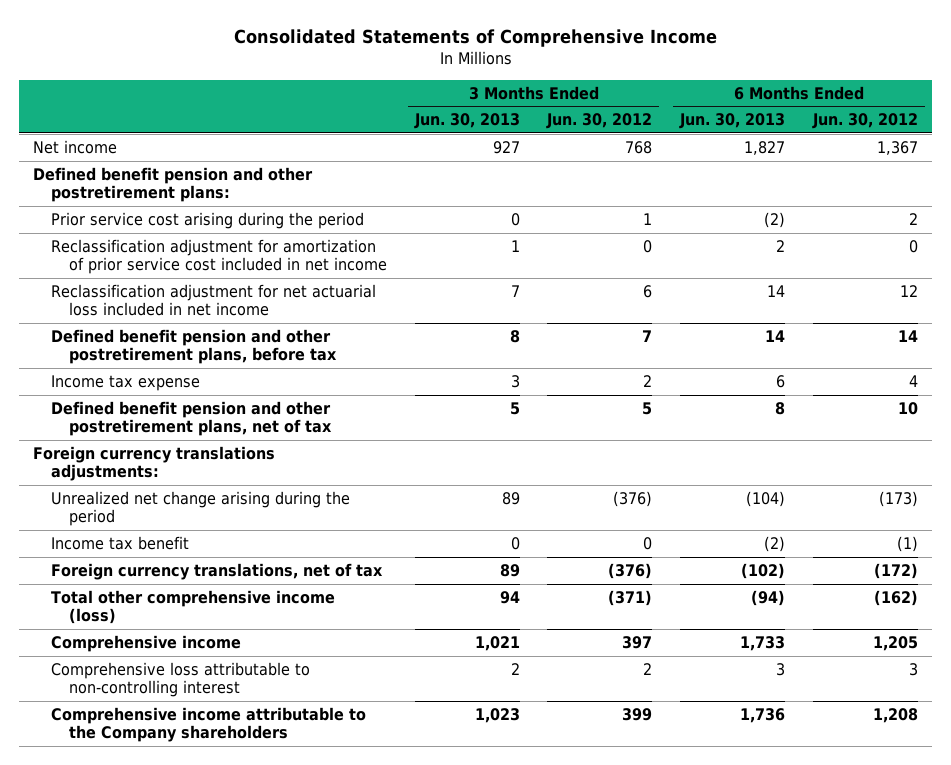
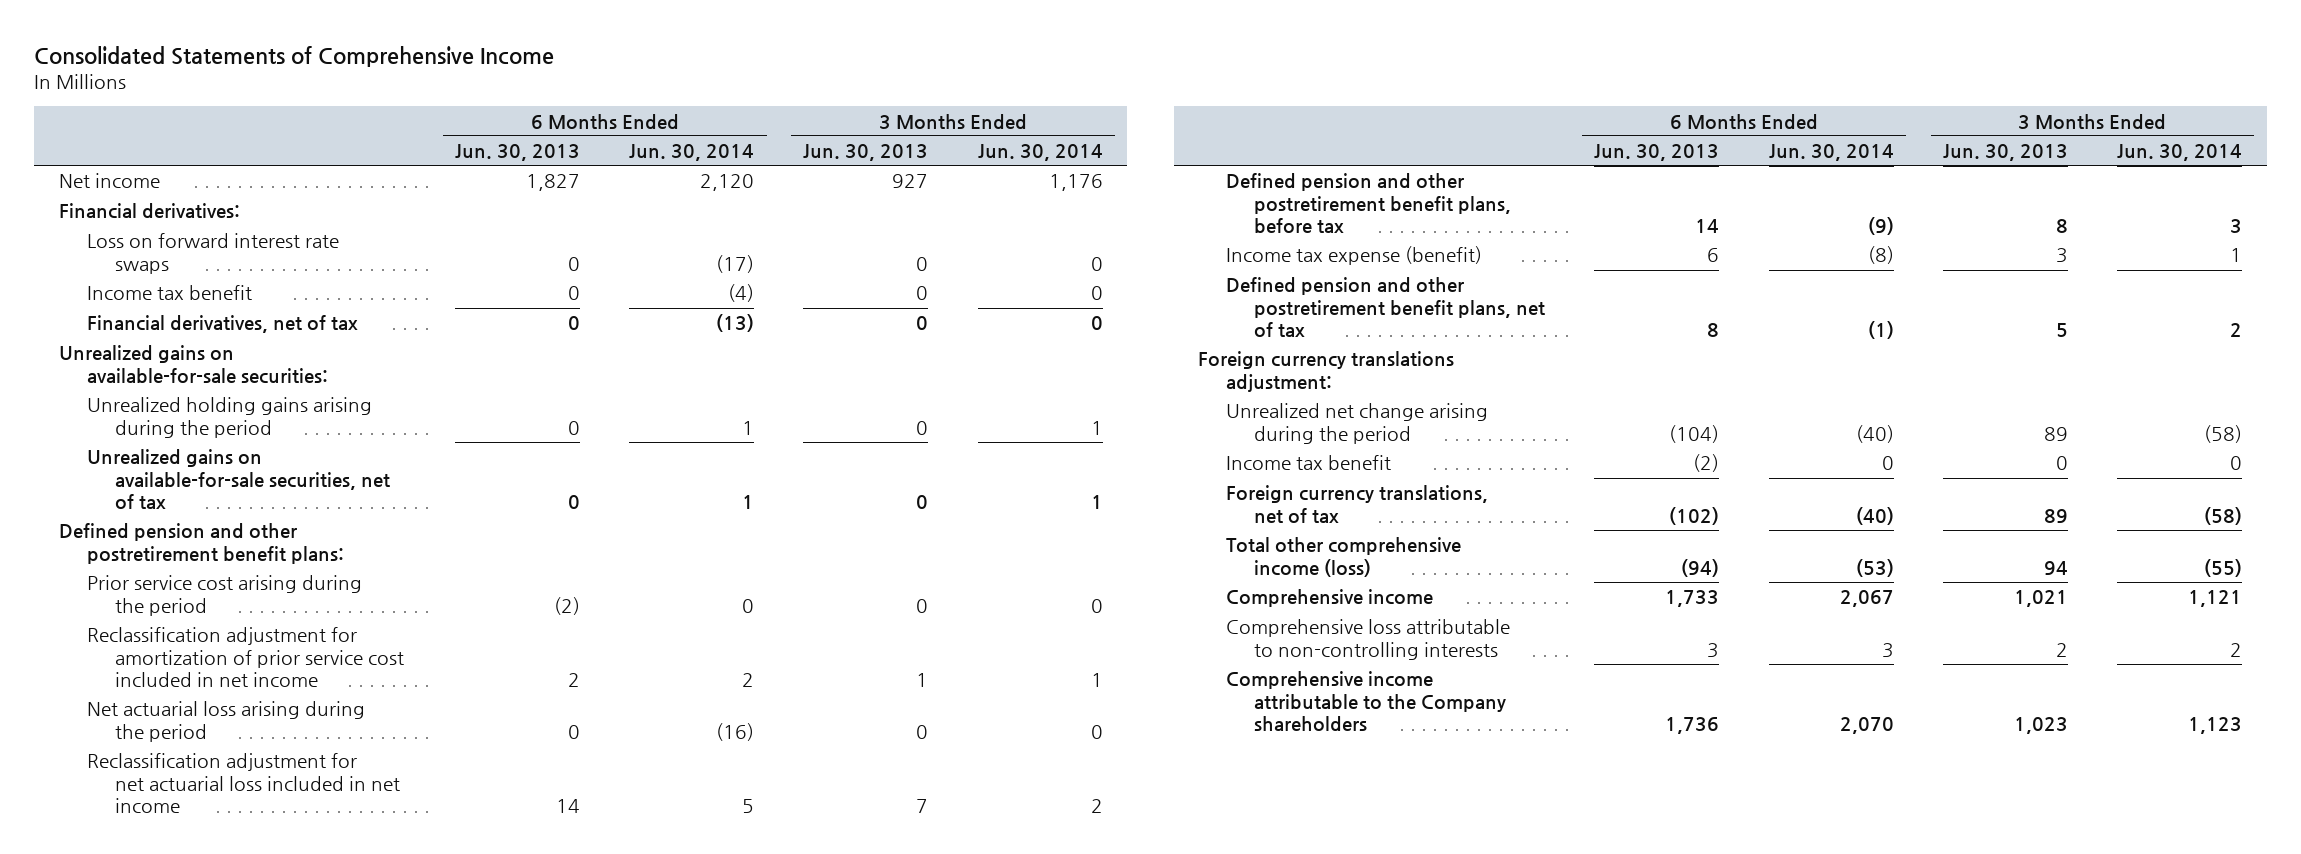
- | 3 Months Ended Jun. 30, 2013 | 3 Months Ended Jun. 30, 2012 | 6 Months Ended Jun. 30, 2013 | 6 Months Ended Jun. 30, 2012
+ | 6 Months Ended Jun. 30, 2013 | 6 Months Ended Jun. 30, 2014 | 3 Months Ended Jun. 30, 2013 | 3 Months Ended Jun. 30, 2014
- Defined benefit pension and other postretirement plans:
+ Financial derivatives:
+ Loss on forward interest rate swaps | 0 | (17) | 0 | 0
+ Income tax benefit | 0 | (4) | 0 | 0
+ Financial derivatives, net of tax | 0 | (13) | 0 | 0
+ Unrealized gains on available-for-sale securities:
+ Unrealized holding gains arising during the period | 0 | 1 | 0 | 1
+ Unrealized gains on available-for-sale securities, net of tax | 0 | 1 | 0 | 1
+ Defined pension and other postretirement benefit plans:
+ Net actuarial loss arising during the period | 0 | (16) | 0 | 0
- Defined benefit pension and other postretirement plans, before tax | 8 | 7 | 14 | 14
- Income tax expense | 3 | 2 | 6 | 4
- Defined benefit pension and other postretirement plans, net of tax | 5 | 5 | 8 | 10
- Foreign currency translations adjustments:
+ Defined pension and other postretirement benefit plans, before tax | 14 | (9) | 8 | 3
+ Income tax expense (benefit) | 6 | (8) | 3 | 1
+ Defined pension and other postretirement benefit plans, net of tax | 8 | (1) | 5 | 2
+ Foreign currency translations adjustment:
- Comprehensive loss attributable to non-controlling interest | 2 | 2 | 3 | 3
+ Comprehensive loss attributable to non-controlling interests | 3 | 3 | 2 | 2

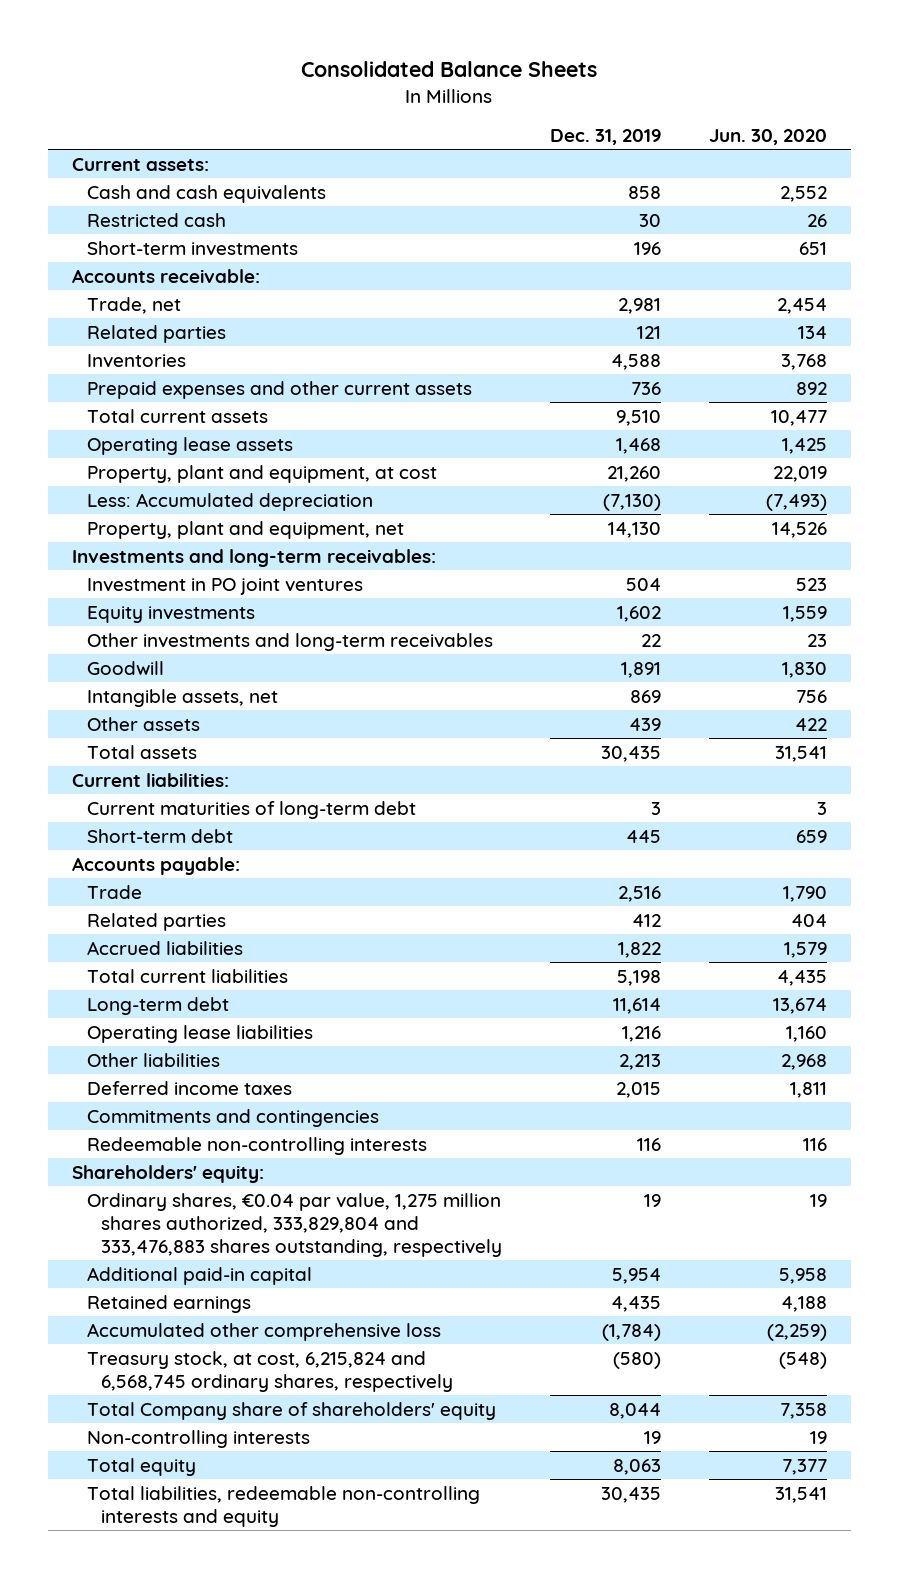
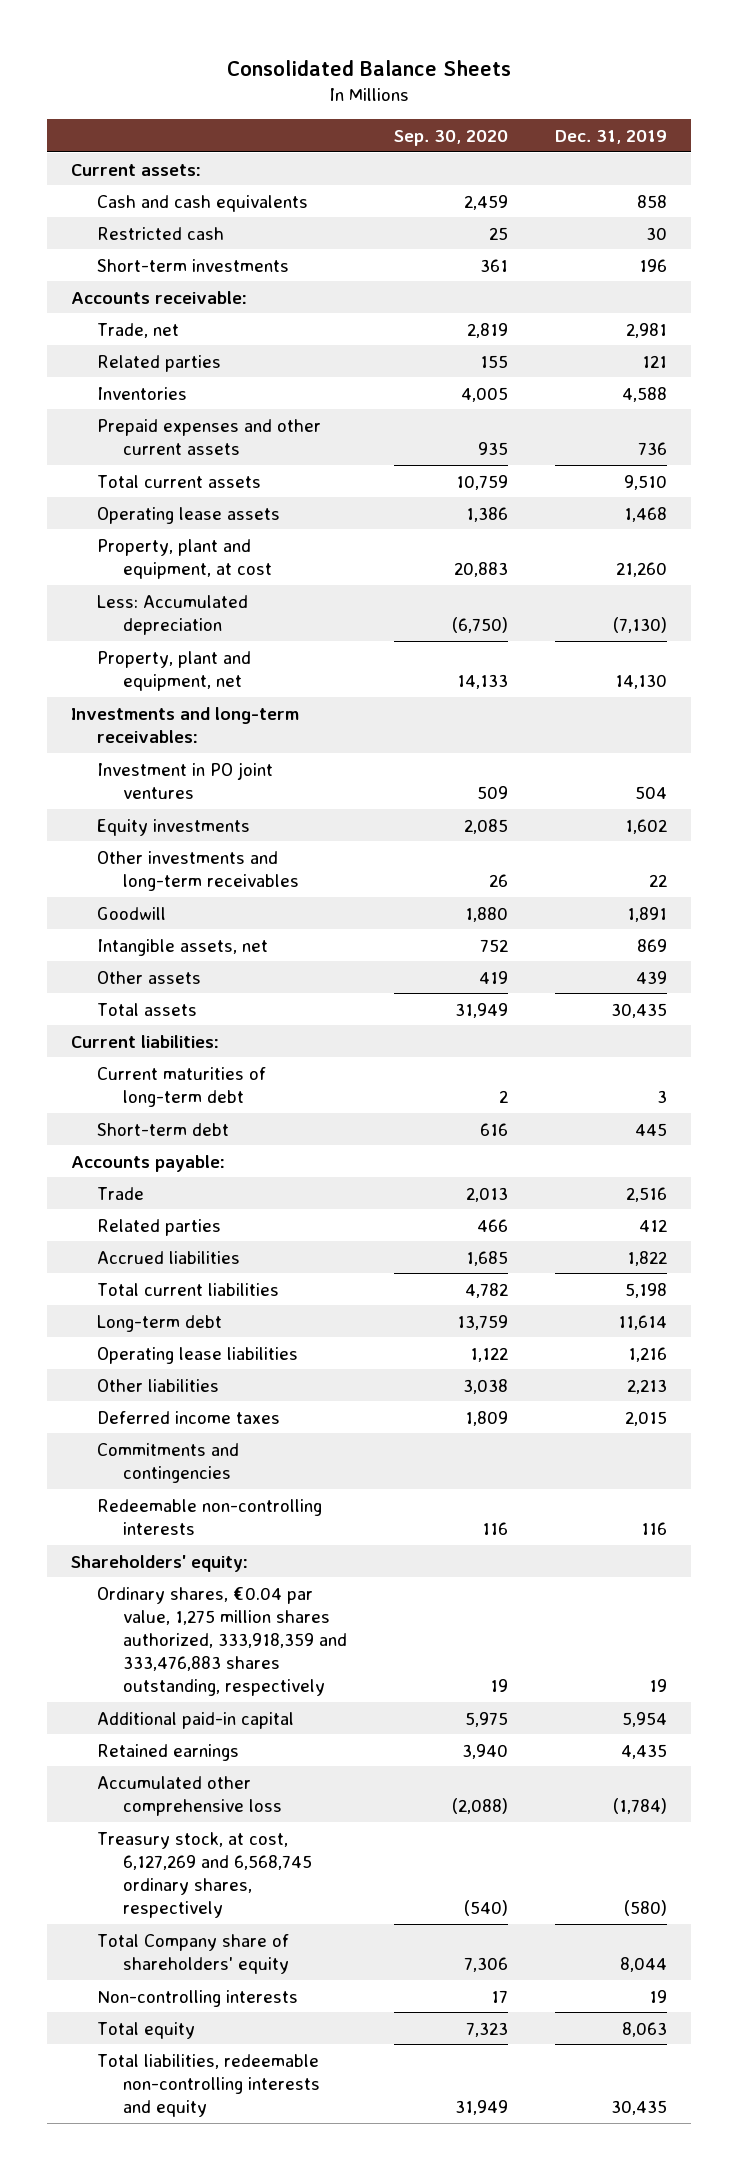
- | Dec. 31, 2019 | Jun. 30, 2020
+ | Sep. 30, 2020 | Dec. 31, 2019
- Ordinary shares, €0.04 par value, 1,275 million shares authorized, 333,829,804 and 333,476,883 shares outstanding, respectively | 19 | 19
+ Ordinary shares, €0.04 par value, 1,275 million shares authorized, 333,918,359 and 333,476,883 shares outstanding, respectively | 19 | 19
- Treasury stock, at cost, 6,215,824 and 6,568,745 ordinary shares, respectively | (580) | (548)
+ Treasury stock, at cost, 6,127,269 and 6,568,745 ordinary shares, respectively | (540) | (580)

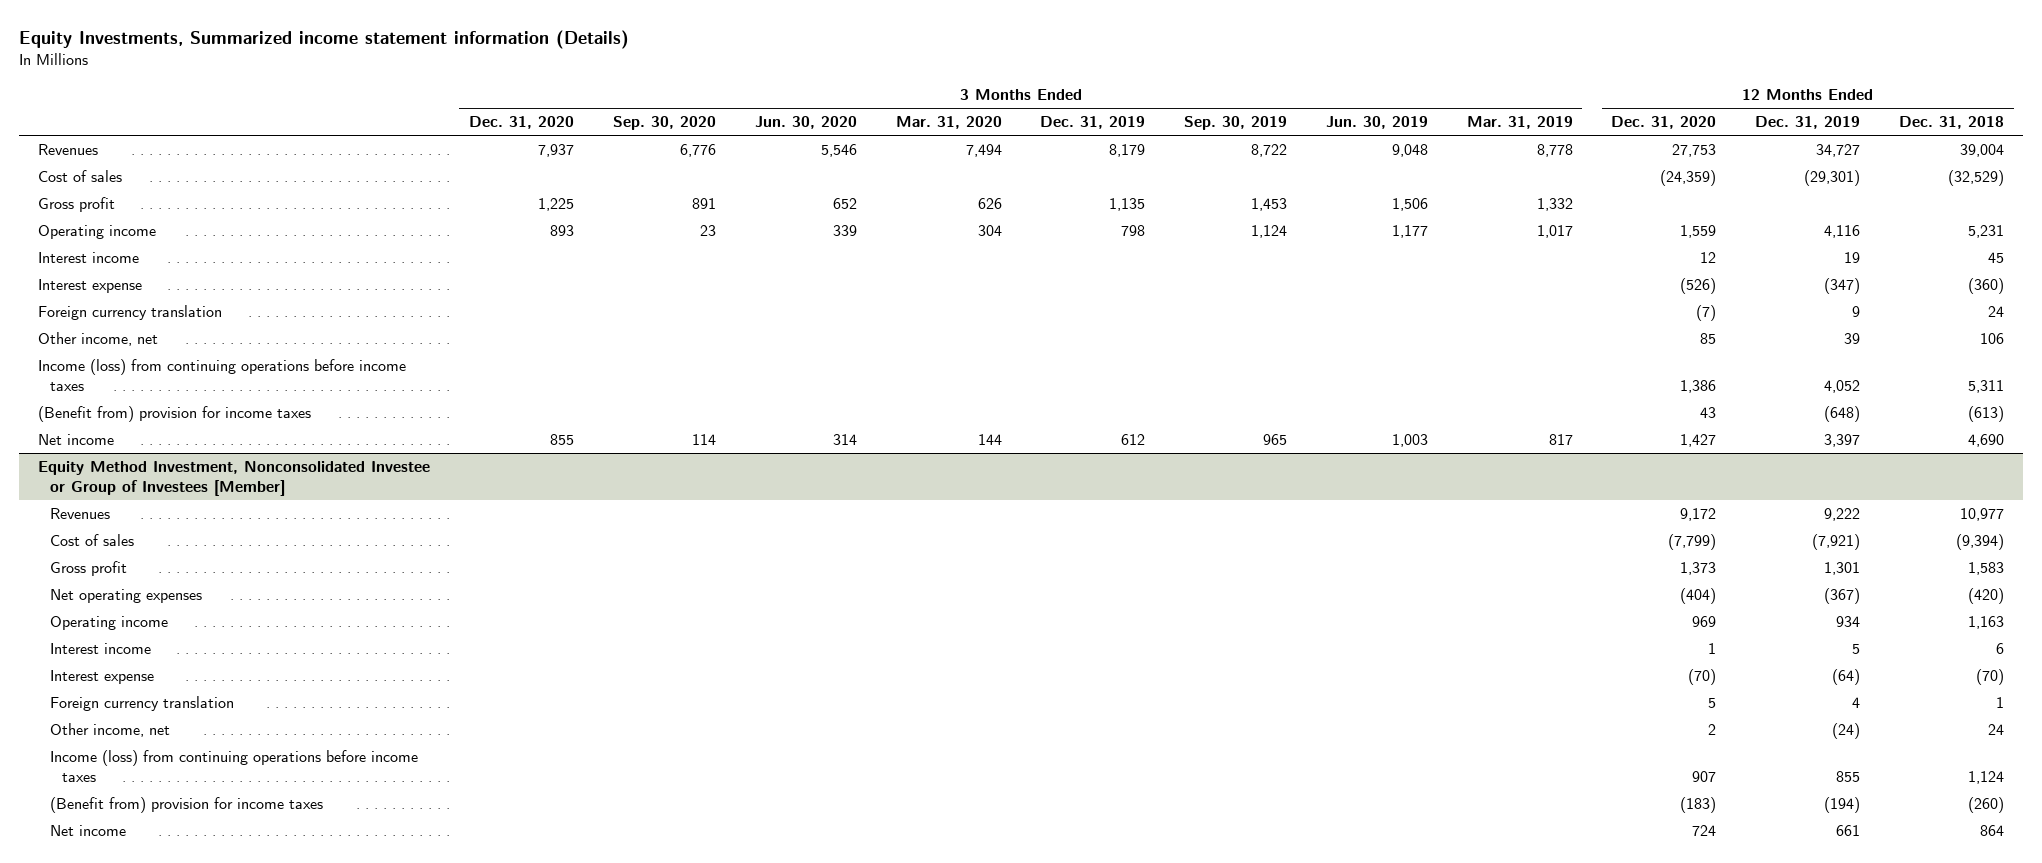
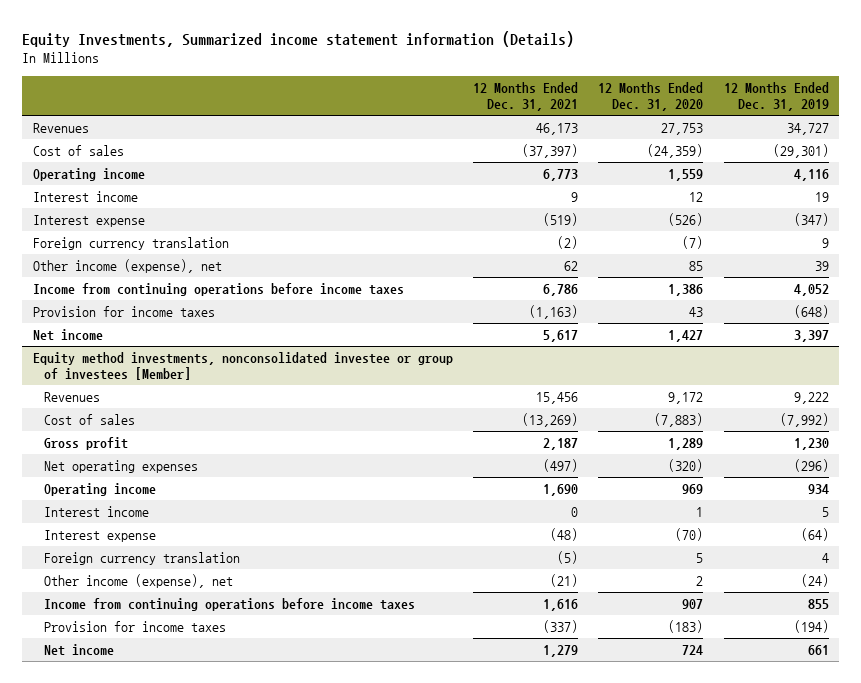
- | 3 Months Ended Dec. 31, 2020 | 3 Months Ended Sep. 30, 2020 | 3 Months Ended Jun. 30, 2020 | 3 Months Ended Mar. 31, 2020 | 3 Months Ended Dec. 31, 2019 | 3 Months Ended Sep. 30, 2019 | 3 Months Ended Jun. 30, 2019 | 3 Months Ended Mar. 31, 2019 | 12 Months Ended Dec. 31, 2020 | 12 Months Ended Dec. 31, 2019 | 12 Months Ended Dec. 31, 2018
+ | 12 Months Ended Dec. 31, 2021 | 12 Months Ended Dec. 31, 2020 | 12 Months Ended Dec. 31, 2019
- Gross profit | 1,225 | 891 | 652 | 626 | 1,135 | 1,453 | 1,506 | 1,332 | | |
- Other income, net | | | | | | | | | 85 | 39 | 106
- Income (loss) from continuing operations before income taxes | | | | | | | | | 1,386 | 4,052 | 5,311
- (Benefit from) provision for income taxes | | | | | | | | | 43 | (648) | (613)
+ Other income (expense), net | 62 | 85 | 39
+ Income from continuing operations before income taxes | 6,786 | 1,386 | 4,052
+ Provision for income taxes | (1,163) | 43 | (648)
- Equity Method Investment, Nonconsolidated Investee or Group of Investees [Member]
+ Equity method investments, nonconsolidated investee or group of investees [Member]
- Cost of sales | | | | | | | | | (7,799) | (7,921) | (9,394)
- Gross profit | | | | | | | | | 1,373 | 1,301 | 1,583
- Net operating expenses | | | | | | | | | (404) | (367) | (420)
+ Cost of sales | (13,269) | (7,883) | (7,992)
+ Gross profit | 2,187 | 1,289 | 1,230
+ Net operating expenses | (497) | (320) | (296)
- Other income, net | | | | | | | | | 2 | (24) | 24
- Income (loss) from continuing operations before income taxes | | | | | | | | | 907 | 855 | 1,124
- (Benefit from) provision for income taxes | | | | | | | | | (183) | (194) | (260)
+ Other income (expense), net | (21) | 2 | (24)
+ Income from continuing operations before income taxes | 1,616 | 907 | 855
+ Provision for income taxes | (337) | (183) | (194)

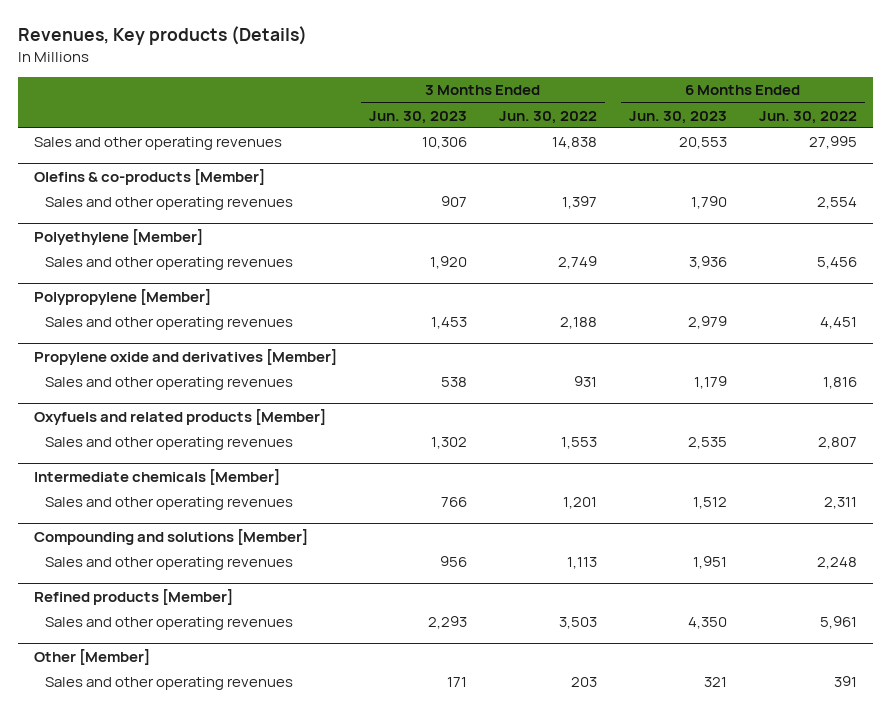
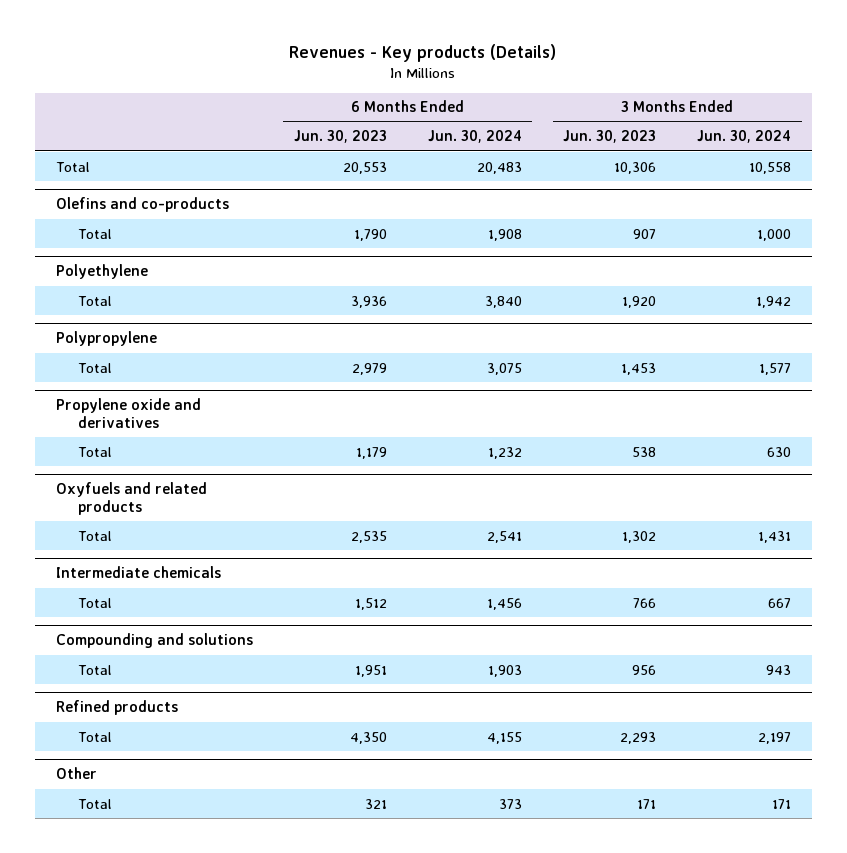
- Revenues, Key products (Details)
+ Revenues - Key products (Details)
- | 3 Months Ended Jun. 30, 2023 | 3 Months Ended Jun. 30, 2022 | 6 Months Ended Jun. 30, 2023 | 6 Months Ended Jun. 30, 2022
+ | 6 Months Ended Jun. 30, 2023 | 6 Months Ended Jun. 30, 2024 | 3 Months Ended Jun. 30, 2023 | 3 Months Ended Jun. 30, 2024
- Sales and other operating revenues | 10,306 | 14,838 | 20,553 | 27,995
- Olefins & co-products [Member]
- Sales and other operating revenues | 907 | 1,397 | 1,790 | 2,554
- Polyethylene [Member]
- Sales and other operating revenues | 1,920 | 2,749 | 3,936 | 5,456
- Polypropylene [Member]
- Sales and other operating revenues | 1,453 | 2,188 | 2,979 | 4,451
- Propylene oxide and derivatives [Member]
- Sales and other operating revenues | 538 | 931 | 1,179 | 1,816
- Oxyfuels and related products [Member]
- Sales and other operating revenues | 1,302 | 1,553 | 2,535 | 2,807
- Intermediate chemicals [Member]
- Sales and other operating revenues | 766 | 1,201 | 1,512 | 2,311
- Compounding and solutions [Member]
- Sales and other operating revenues | 956 | 1,113 | 1,951 | 2,248
- Refined products [Member]
- Sales and other operating revenues | 2,293 | 3,503 | 4,350 | 5,961
- Other [Member]
- Sales and other operating revenues | 171 | 203 | 321 | 391
+ Total | 20,553 | 20,483 | 10,306 | 10,558
+ Olefins and co-products
+ Total | 1,790 | 1,908 | 907 | 1,000
+ Polyethylene
+ Total | 3,936 | 3,840 | 1,920 | 1,942
+ Polypropylene
+ Total | 2,979 | 3,075 | 1,453 | 1,577
+ Propylene oxide and derivatives
+ Total | 1,179 | 1,232 | 538 | 630
+ Oxyfuels and related products
+ Total | 2,535 | 2,541 | 1,302 | 1,431
+ Intermediate chemicals
+ Total | 1,512 | 1,456 | 766 | 667
+ Compounding and solutions
+ Total | 1,951 | 1,903 | 956 | 943
+ Refined products
+ Total | 4,350 | 4,155 | 2,293 | 2,197
+ Other
+ Total | 321 | 373 | 171 | 171

